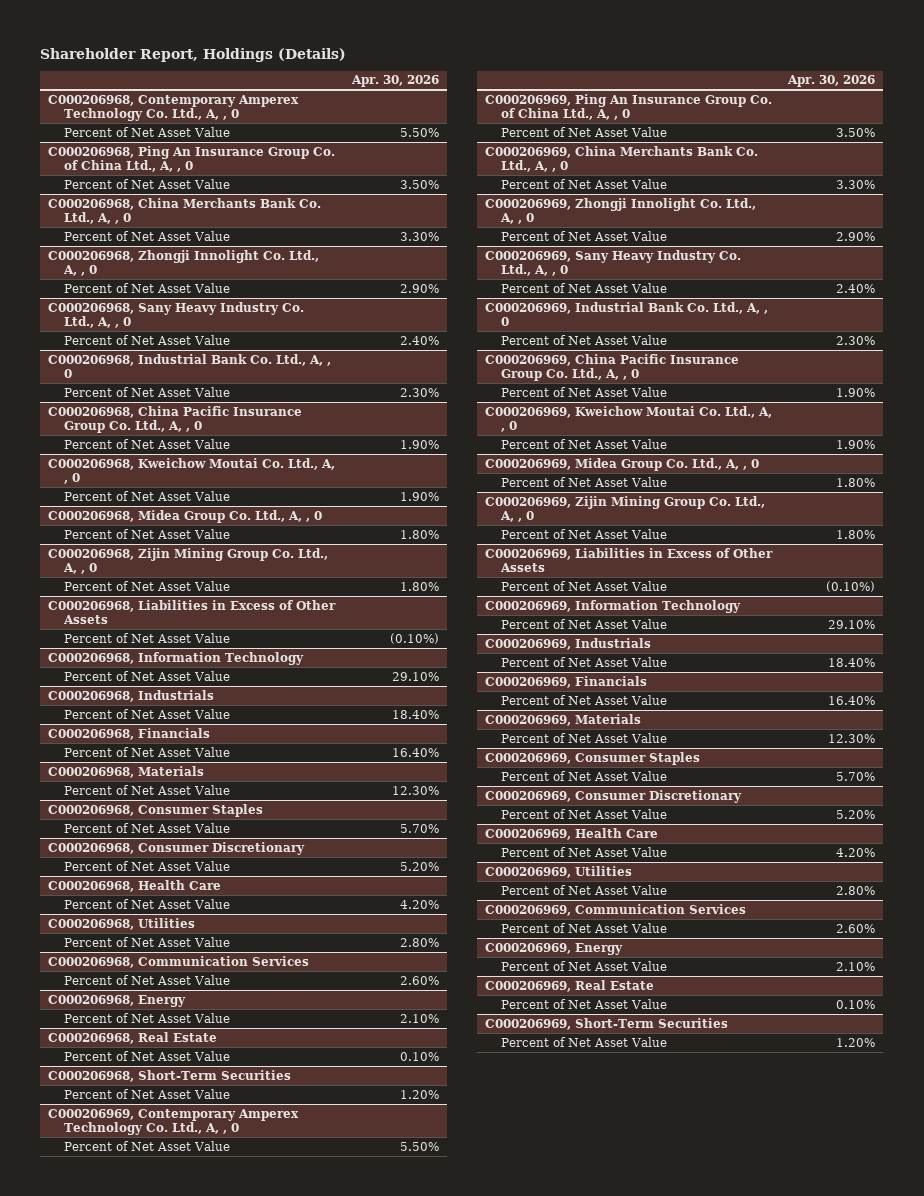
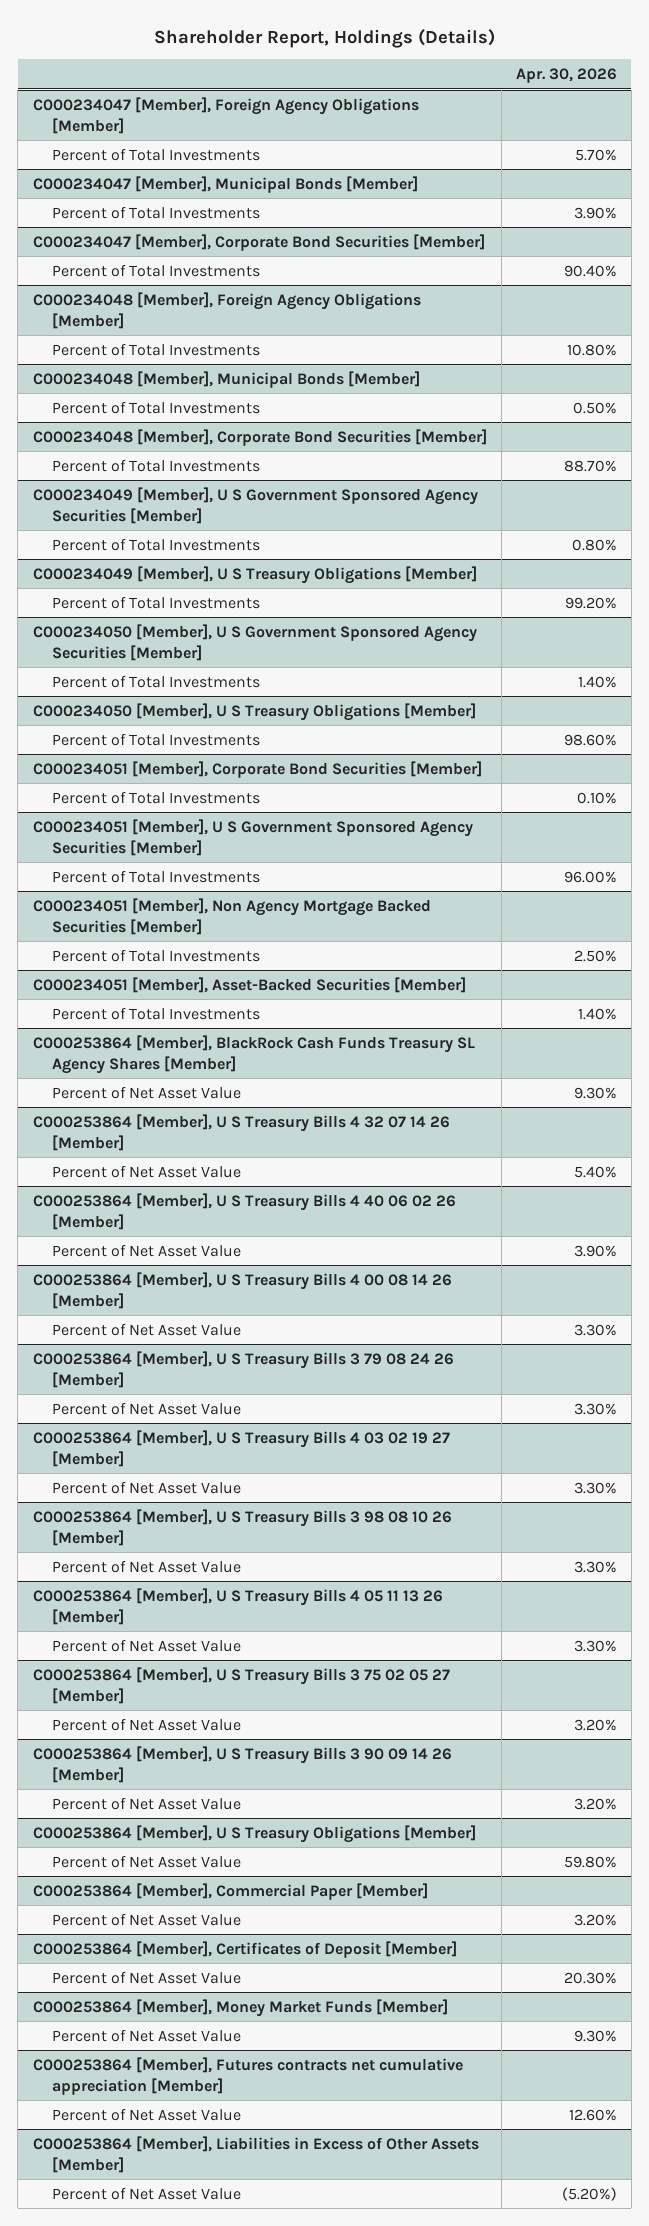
- C000206968, Contemporary Amperex Technology Co. Ltd., A, , 0
- Percent of Net Asset Value | 5.50%
- C000206968, Ping An Insurance Group Co. of China Ltd., A, , 0
- Percent of Net Asset Value | 3.50%
- C000206968, China Merchants Bank Co. Ltd., A, , 0
+ C000234047 [Member], Foreign Agency Obligations [Member]
+ Percent of Total Investments | 5.70%
+ C000234047 [Member], Municipal Bonds [Member]
+ Percent of Total Investments | 3.90%
+ C000234047 [Member], Corporate Bond Securities [Member]
+ Percent of Total Investments | 90.40%
+ C000234048 [Member], Foreign Agency Obligations [Member]
+ Percent of Total Investments | 10.80%
+ C000234048 [Member], Municipal Bonds [Member]
+ Percent of Total Investments | 0.50%
+ C000234048 [Member], Corporate Bond Securities [Member]
+ Percent of Total Investments | 88.70%
+ C000234049 [Member], U S Government Sponsored Agency Securities [Member]
+ Percent of Total Investments | 0.80%
+ C000234049 [Member], U S Treasury Obligations [Member]
+ Percent of Total Investments | 99.20%
+ C000234050 [Member], U S Government Sponsored Agency Securities [Member]
+ Percent of Total Investments | 1.40%
+ C000234050 [Member], U S Treasury Obligations [Member]
+ Percent of Total Investments | 98.60%
+ C000234051 [Member], Corporate Bond Securities [Member]
+ Percent of Total Investments | 0.10%
+ C000234051 [Member], U S Government Sponsored Agency Securities [Member]
+ Percent of Total Investments | 96.00%
+ C000234051 [Member], Non Agency Mortgage Backed Securities [Member]
+ Percent of Total Investments | 2.50%
+ C000234051 [Member], Asset-Backed Securities [Member]
+ Percent of Total Investments | 1.40%
+ C000253864 [Member], BlackRock Cash Funds Treasury SL Agency Shares [Member]
+ Percent of Net Asset Value | 9.30%
+ C000253864 [Member], U S Treasury Bills 4 32 07 14 26 [Member]
+ Percent of Net Asset Value | 5.40%
+ C000253864 [Member], U S Treasury Bills 4 40 06 02 26 [Member]
+ Percent of Net Asset Value | 3.90%
+ C000253864 [Member], U S Treasury Bills 4 00 08 14 26 [Member]
- C000206968, Zhongji Innolight Co. Ltd., A, , 0
- Percent of Net Asset Value | 2.90%
- C000206968, Sany Heavy Industry Co. Ltd., A, , 0
- Percent of Net Asset Value | 2.40%
- C000206968, Industrial Bank Co. Ltd., A, , 0
- Percent of Net Asset Value | 2.30%
- C000206968, China Pacific Insurance Group Co. Ltd., A, , 0
- Percent of Net Asset Value | 1.90%
- C000206968, Kweichow Moutai Co. Ltd., A, , 0
- Percent of Net Asset Value | 1.90%
- C000206968, Midea Group Co. Ltd., A, , 0
- Percent of Net Asset Value | 1.80%
- C000206968, Zijin Mining Group Co. Ltd., A, , 0
- Percent of Net Asset Value | 1.80%
- C000206968, Liabilities in Excess of Other Assets
- Percent of Net Asset Value | (0.10%)
- C000206968, Information Technology
- Percent of Net Asset Value | 29.10%
- C000206968, Industrials
- Percent of Net Asset Value | 18.40%
- C000206968, Financials
- Percent of Net Asset Value | 16.40%
- C000206968, Materials
- Percent of Net Asset Value | 12.30%
- C000206968, Consumer Staples
- Percent of Net Asset Value | 5.70%
- C000206968, Consumer Discretionary
- Percent of Net Asset Value | 5.20%
- C000206968, Health Care
- Percent of Net Asset Value | 4.20%
- C000206968, Utilities
- Percent of Net Asset Value | 2.80%
- C000206968, Communication Services
- Percent of Net Asset Value | 2.60%
- C000206968, Energy
- Percent of Net Asset Value | 2.10%
- C000206968, Real Estate
- Percent of Net Asset Value | 0.10%
- C000206968, Short-Term Securities
- Percent of Net Asset Value | 1.20%
- C000206969, Contemporary Amperex Technology Co. Ltd., A, , 0
- Percent of Net Asset Value | 5.50%
- C000206969, Ping An Insurance Group Co. of China Ltd., A, , 0
- Percent of Net Asset Value | 3.50%
- C000206969, China Merchants Bank Co. Ltd., A, , 0
+ C000253864 [Member], U S Treasury Bills 3 79 08 24 26 [Member]
- C000206969, Zhongji Innolight Co. Ltd., A, , 0
- Percent of Net Asset Value | 2.90%
- C000206969, Sany Heavy Industry Co. Ltd., A, , 0
- Percent of Net Asset Value | 2.40%
- C000206969, Industrial Bank Co. Ltd., A, , 0
- Percent of Net Asset Value | 2.30%
- C000206969, China Pacific Insurance Group Co. Ltd., A, , 0
- Percent of Net Asset Value | 1.90%
- C000206969, Kweichow Moutai Co. Ltd., A, , 0
- Percent of Net Asset Value | 1.90%
- C000206969, Midea Group Co. Ltd., A, , 0
- Percent of Net Asset Value | 1.80%
- C000206969, Zijin Mining Group Co. Ltd., A, , 0
- Percent of Net Asset Value | 1.80%
- C000206969, Liabilities in Excess of Other Assets
- Percent of Net Asset Value | (0.10%)
- C000206969, Information Technology
- Percent of Net Asset Value | 29.10%
- C000206969, Industrials
- Percent of Net Asset Value | 18.40%
- C000206969, Financials
- Percent of Net Asset Value | 16.40%
- C000206969, Materials
- Percent of Net Asset Value | 12.30%
- C000206969, Consumer Staples
- Percent of Net Asset Value | 5.70%
- C000206969, Consumer Discretionary
- Percent of Net Asset Value | 5.20%
- C000206969, Health Care
- Percent of Net Asset Value | 4.20%
- C000206969, Utilities
- Percent of Net Asset Value | 2.80%
- C000206969, Communication Services
- Percent of Net Asset Value | 2.60%
- C000206969, Energy
- Percent of Net Asset Value | 2.10%
- C000206969, Real Estate
- Percent of Net Asset Value | 0.10%
- C000206969, Short-Term Securities
- Percent of Net Asset Value | 1.20%
+ C000253864 [Member], U S Treasury Bills 4 03 02 19 27 [Member]
+ Percent of Net Asset Value | 3.30%
+ C000253864 [Member], U S Treasury Bills 3 98 08 10 26 [Member]
+ Percent of Net Asset Value | 3.30%
+ C000253864 [Member], U S Treasury Bills 4 05 11 13 26 [Member]
+ Percent of Net Asset Value | 3.30%
+ C000253864 [Member], U S Treasury Bills 3 75 02 05 27 [Member]
+ Percent of Net Asset Value | 3.20%
+ C000253864 [Member], U S Treasury Bills 3 90 09 14 26 [Member]
+ Percent of Net Asset Value | 3.20%
+ C000253864 [Member], U S Treasury Obligations [Member]
+ Percent of Net Asset Value | 59.80%
+ C000253864 [Member], Commercial Paper [Member]
+ Percent of Net Asset Value | 3.20%
+ C000253864 [Member], Certificates of Deposit [Member]
+ Percent of Net Asset Value | 20.30%
+ C000253864 [Member], Money Market Funds [Member]
+ Percent of Net Asset Value | 9.30%
+ C000253864 [Member], Futures contracts net cumulative appreciation [Member]
+ Percent of Net Asset Value | 12.60%
+ C000253864 [Member], Liabilities in Excess of Other Assets [Member]
+ Percent of Net Asset Value | (5.20%)

